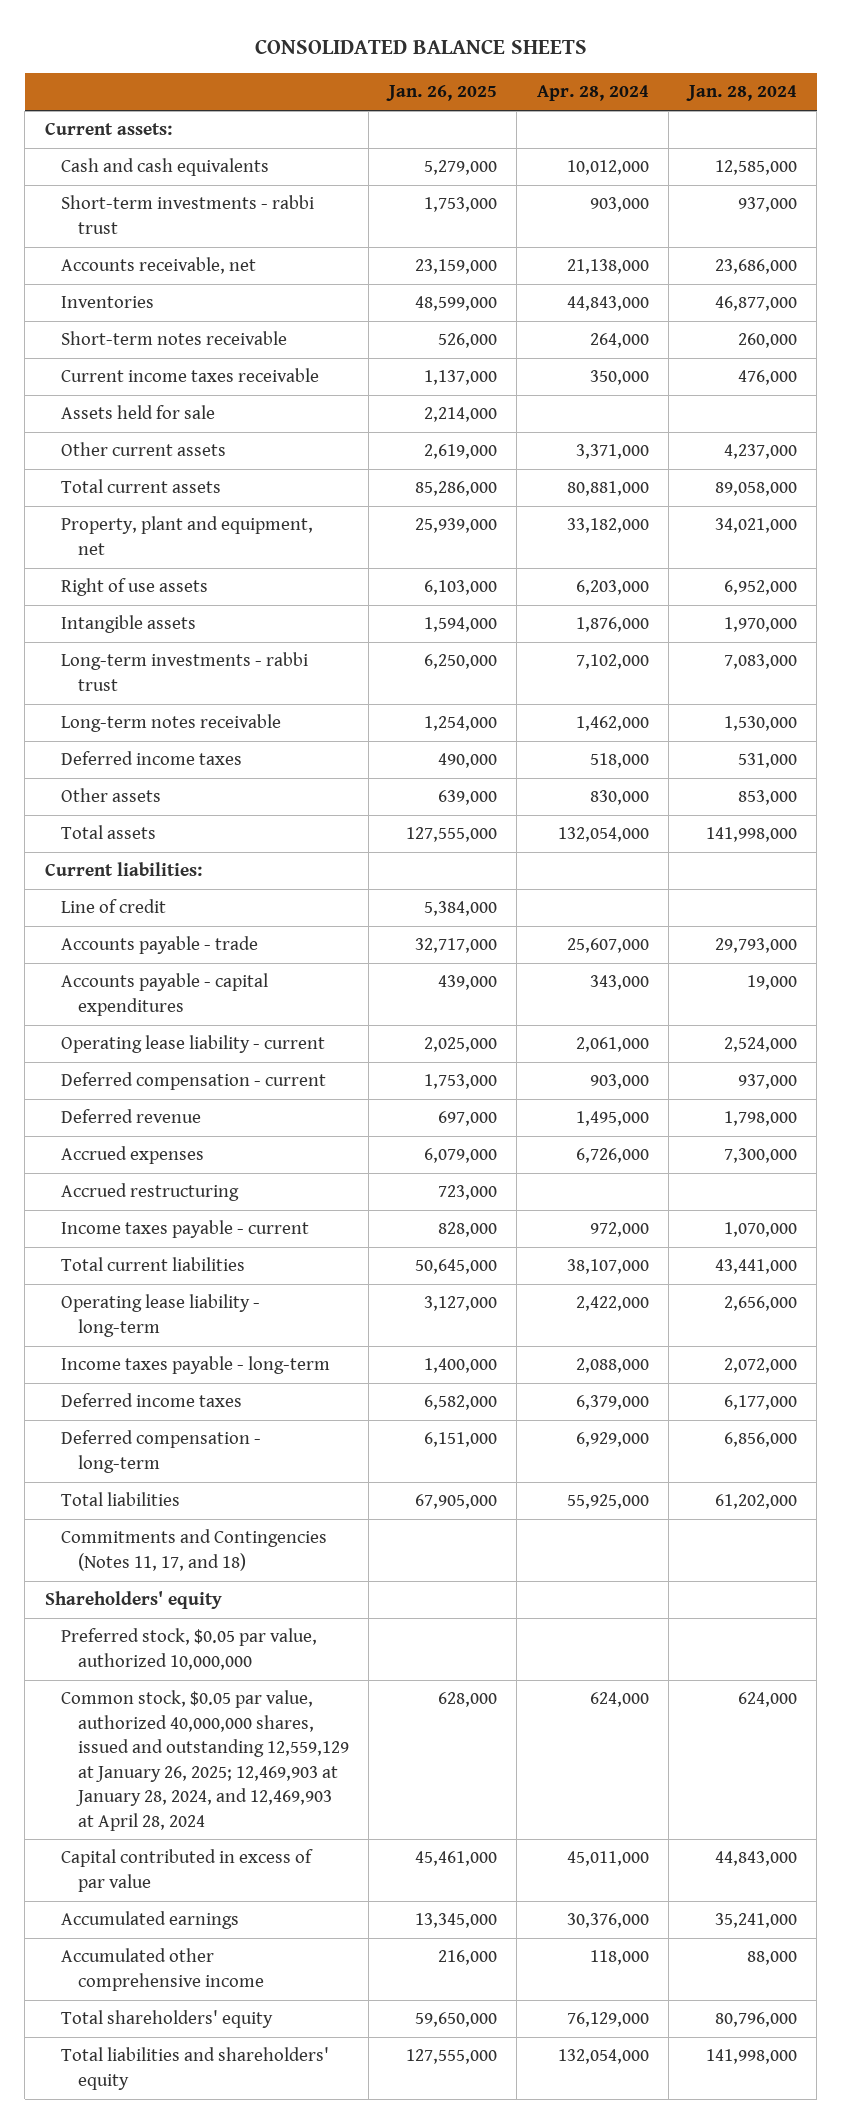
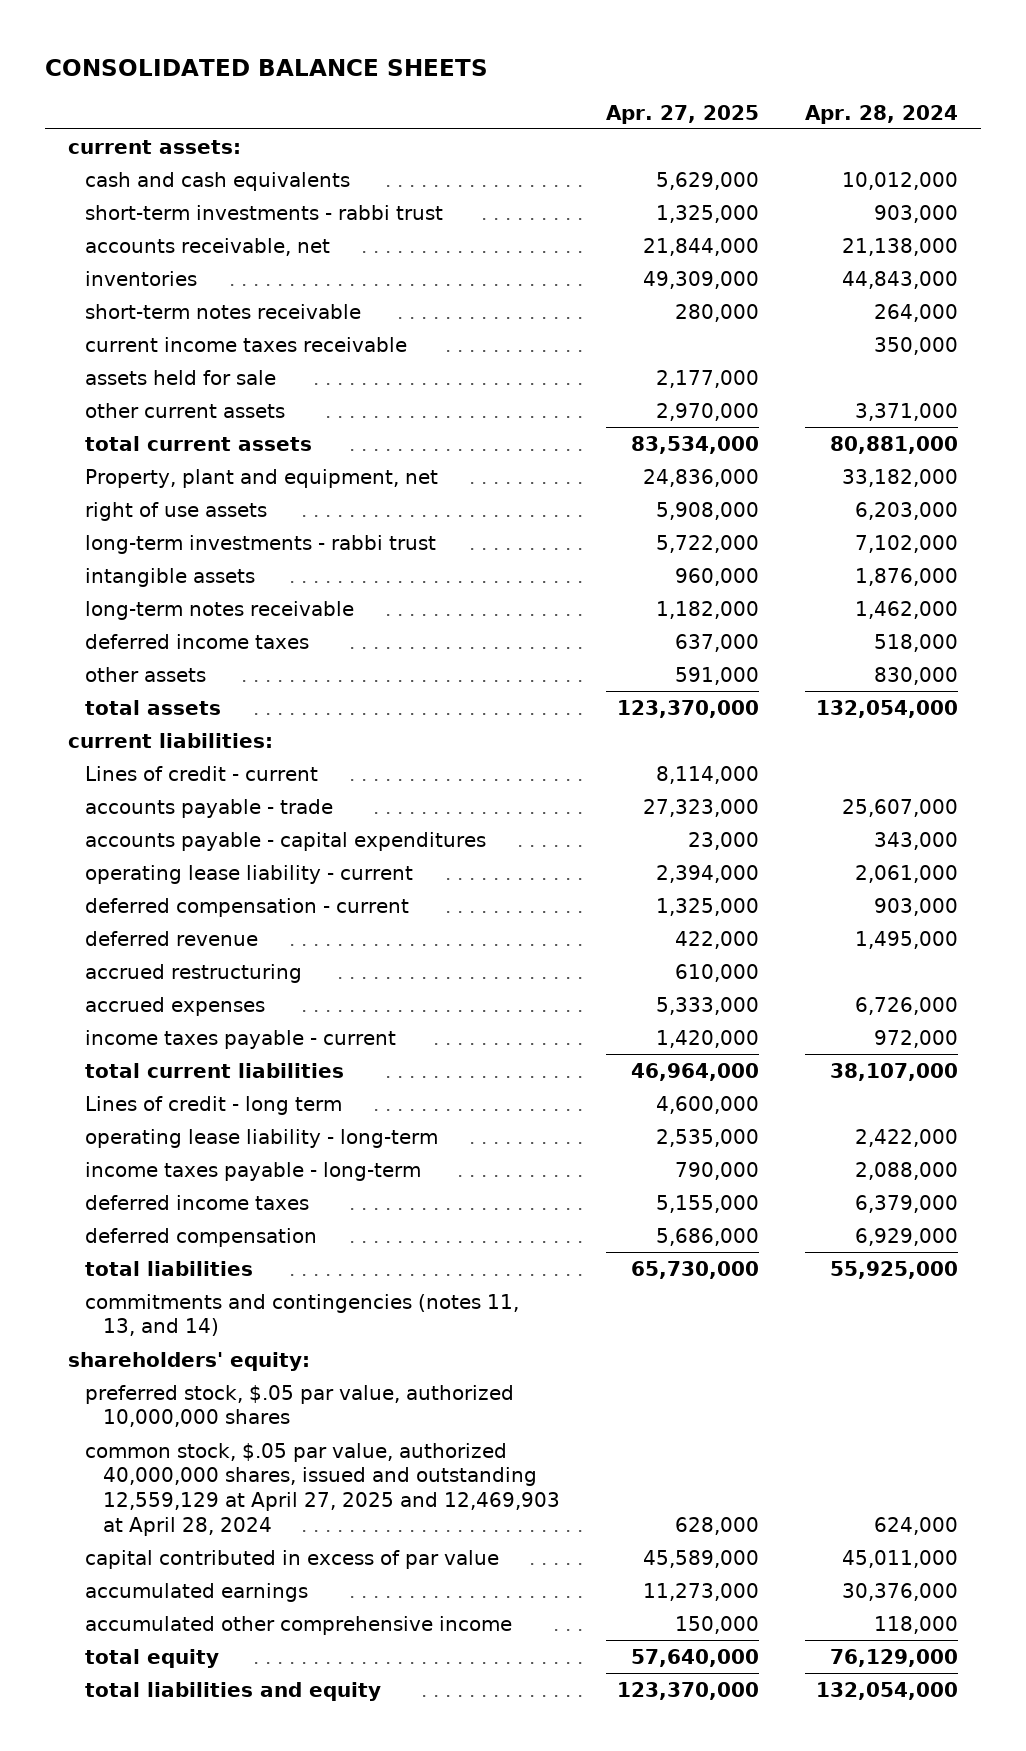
- | Jan. 26, 2025 | Apr. 28, 2024 | Jan. 28, 2024
+ | Apr. 27, 2025 | Apr. 28, 2024
- Current assets:
- Cash and cash equivalents | 5,279,000 | 10,012,000 | 12,585,000
- Short-term investments - rabbi trust | 1,753,000 | 903,000 | 937,000
- Accounts receivable, net | 23,159,000 | 21,138,000 | 23,686,000
- Inventories | 48,599,000 | 44,843,000 | 46,877,000
- Short-term notes receivable | 526,000 | 264,000 | 260,000
- Current income taxes receivable | 1,137,000 | 350,000 | 476,000
- Assets held for sale | 2,214,000 | |
- Other current assets | 2,619,000 | 3,371,000 | 4,237,000
- Total current assets | 85,286,000 | 80,881,000 | 89,058,000
+ current assets:
+ cash and cash equivalents | 5,629,000 | 10,012,000
+ short-term investments - rabbi trust | 1,325,000 | 903,000
+ accounts receivable, net | 21,844,000 | 21,138,000
+ inventories | 49,309,000 | 44,843,000
+ short-term notes receivable | 280,000 | 264,000
+ current income taxes receivable | | 350,000
+ assets held for sale | 2,177,000 |
+ other current assets | 2,970,000 | 3,371,000
+ total current assets | 83,534,000 | 80,881,000
- Right of use assets | 6,103,000 | 6,203,000 | 6,952,000
- Intangible assets | 1,594,000 | 1,876,000 | 1,970,000
- Long-term investments - rabbi trust | 6,250,000 | 7,102,000 | 7,083,000
- Long-term notes receivable | 1,254,000 | 1,462,000 | 1,530,000
- Deferred income taxes | 490,000 | 518,000 | 531,000
- Other assets | 639,000 | 830,000 | 853,000
- Total assets | 127,555,000 | 132,054,000 | 141,998,000
- Current liabilities:
- Line of credit | 5,384,000 | |
- Accounts payable - trade | 32,717,000 | 25,607,000 | 29,793,000
- Accounts payable - capital expenditures | 439,000 | 343,000 | 19,000
- Operating lease liability - current | 2,025,000 | 2,061,000 | 2,524,000
- Deferred compensation - current | 1,753,000 | 903,000 | 937,000
- Deferred revenue | 697,000 | 1,495,000 | 1,798,000
- Accrued expenses | 6,079,000 | 6,726,000 | 7,300,000
- Accrued restructuring | 723,000 | |
- Income taxes payable - current | 828,000 | 972,000 | 1,070,000
- Total current liabilities | 50,645,000 | 38,107,000 | 43,441,000
- Operating lease liability - long-term | 3,127,000 | 2,422,000 | 2,656,000
- Income taxes payable - long-term | 1,400,000 | 2,088,000 | 2,072,000
- Deferred income taxes | 6,582,000 | 6,379,000 | 6,177,000
- Deferred compensation - long-term | 6,151,000 | 6,929,000 | 6,856,000
- Total liabilities | 67,905,000 | 55,925,000 | 61,202,000
- Commitments and Contingencies (Notes 11, 17, and 18)
- Shareholders' equity
- Preferred stock, $0.05 par value, authorized 10,000,000
- Common stock, $0.05 par value, authorized 40,000,000 shares, issued and outstanding 12,559,129 at January 26, 2025; 12,469,903 at January 28, 2024, and 12,469,903 at April 28, 2024 | 628,000 | 624,000 | 624,000
- Capital contributed in excess of par value | 45,461,000 | 45,011,000 | 44,843,000
- Accumulated earnings | 13,345,000 | 30,376,000 | 35,241,000
- Accumulated other comprehensive income | 216,000 | 118,000 | 88,000
- Total shareholders' equity | 59,650,000 | 76,129,000 | 80,796,000
- Total liabilities and shareholders' equity | 127,555,000 | 132,054,000 | 141,998,000
+ right of use assets | 5,908,000 | 6,203,000
+ long-term investments - rabbi trust | 5,722,000 | 7,102,000
+ intangible assets | 960,000 | 1,876,000
+ long-term notes receivable | 1,182,000 | 1,462,000
+ deferred income taxes | 637,000 | 518,000
+ other assets | 591,000 | 830,000
+ total assets | 123,370,000 | 132,054,000
+ current liabilities:
+ Lines of credit - current | 8,114,000 |
+ accounts payable - trade | 27,323,000 | 25,607,000
+ accounts payable - capital expenditures | 23,000 | 343,000
+ operating lease liability - current | 2,394,000 | 2,061,000
+ deferred compensation - current | 1,325,000 | 903,000
+ deferred revenue | 422,000 | 1,495,000
+ accrued restructuring | 610,000 |
+ accrued expenses | 5,333,000 | 6,726,000
+ income taxes payable - current | 1,420,000 | 972,000
+ total current liabilities | 46,964,000 | 38,107,000
+ Lines of credit - long term | 4,600,000 |
+ operating lease liability - long-term | 2,535,000 | 2,422,000
+ income taxes payable - long-term | 790,000 | 2,088,000
+ deferred income taxes | 5,155,000 | 6,379,000
+ deferred compensation | 5,686,000 | 6,929,000
+ total liabilities | 65,730,000 | 55,925,000
+ commitments and contingencies (notes 11, 13, and 14)
+ shareholders' equity:
+ preferred stock, $.05 par value, authorized 10,000,000 shares
+ common stock, $.05 par value, authorized 40,000,000 shares, issued and outstanding 12,559,129 at April 27, 2025 and 12,469,903 at April 28, 2024 | 628,000 | 624,000
+ capital contributed in excess of par value | 45,589,000 | 45,011,000
+ accumulated earnings | 11,273,000 | 30,376,000
+ accumulated other comprehensive income | 150,000 | 118,000
+ total equity | 57,640,000 | 76,129,000
+ total liabilities and equity | 123,370,000 | 132,054,000

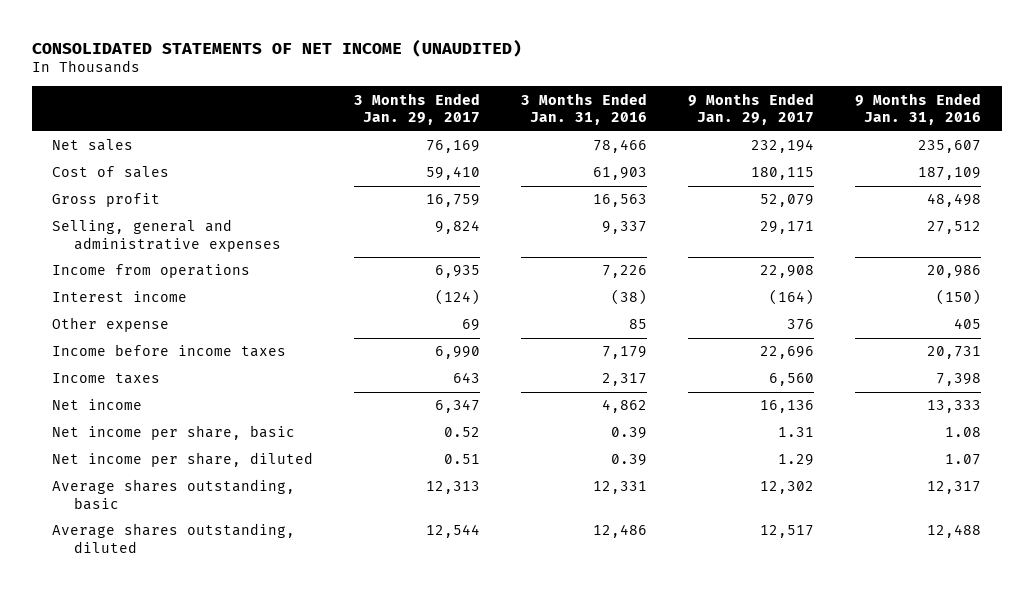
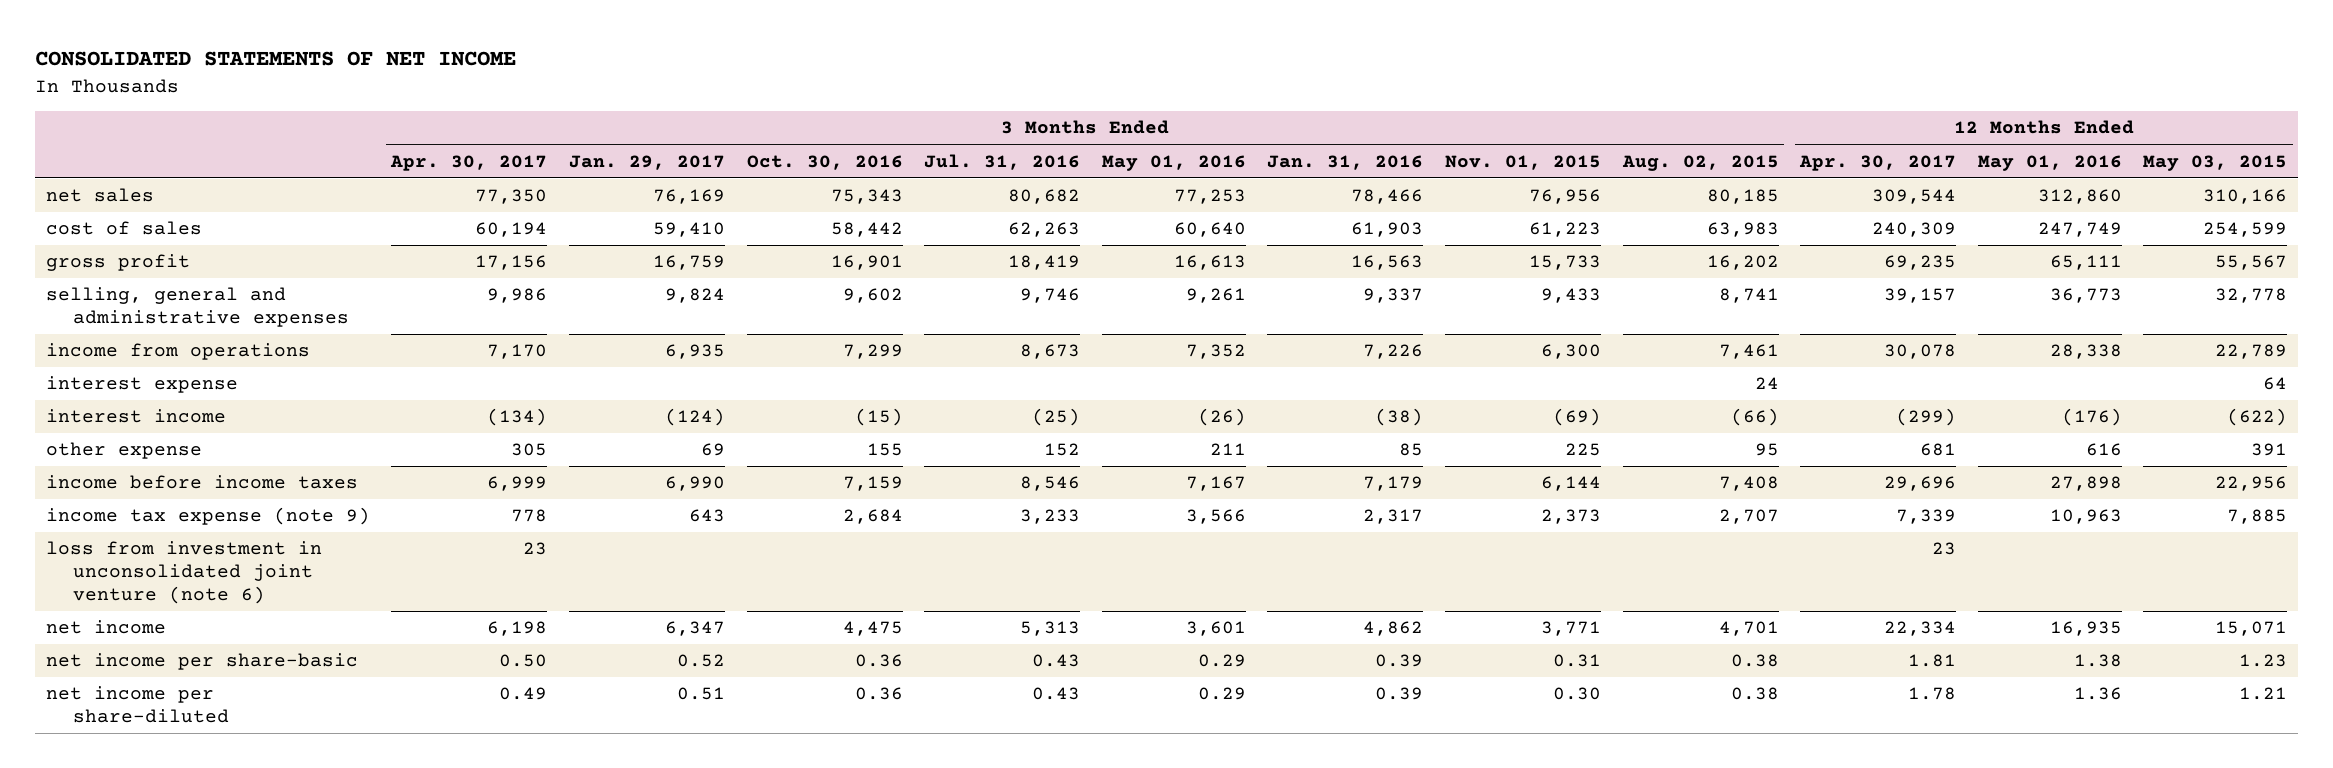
- CONSOLIDATED STATEMENTS OF NET INCOME (UNAUDITED)
+ CONSOLIDATED STATEMENTS OF NET INCOME
- | 3 Months Ended Jan. 29, 2017 | 3 Months Ended Jan. 31, 2016 | 9 Months Ended Jan. 29, 2017 | 9 Months Ended Jan. 31, 2016
+ | 3 Months Ended Apr. 30, 2017 | 3 Months Ended Jan. 29, 2017 | 3 Months Ended Oct. 30, 2016 | 3 Months Ended Jul. 31, 2016 | 3 Months Ended May 01, 2016 | 3 Months Ended Jan. 31, 2016 | 3 Months Ended Nov. 01, 2015 | 3 Months Ended Aug. 02, 2015 | 12 Months Ended Apr. 30, 2017 | 12 Months Ended May 01, 2016 | 12 Months Ended May 03, 2015
- Net sales | 76,169 | 78,466 | 232,194 | 235,607
- Cost of sales | 59,410 | 61,903 | 180,115 | 187,109
- Gross profit | 16,759 | 16,563 | 52,079 | 48,498
- Selling, general and administrative expenses | 9,824 | 9,337 | 29,171 | 27,512
- Income from operations | 6,935 | 7,226 | 22,908 | 20,986
- Interest income | (124) | (38) | (164) | (150)
- Other expense | 69 | 85 | 376 | 405
- Income before income taxes | 6,990 | 7,179 | 22,696 | 20,731
- Income taxes | 643 | 2,317 | 6,560 | 7,398
- Net income | 6,347 | 4,862 | 16,136 | 13,333
- Net income per share, basic | 0.52 | 0.39 | 1.31 | 1.08
- Net income per share, diluted | 0.51 | 0.39 | 1.29 | 1.07
- Average shares outstanding, basic | 12,313 | 12,331 | 12,302 | 12,317
- Average shares outstanding, diluted | 12,544 | 12,486 | 12,517 | 12,488
+ net sales | 77,350 | 76,169 | 75,343 | 80,682 | 77,253 | 78,466 | 76,956 | 80,185 | 309,544 | 312,860 | 310,166
+ cost of sales | 60,194 | 59,410 | 58,442 | 62,263 | 60,640 | 61,903 | 61,223 | 63,983 | 240,309 | 247,749 | 254,599
+ gross profit | 17,156 | 16,759 | 16,901 | 18,419 | 16,613 | 16,563 | 15,733 | 16,202 | 69,235 | 65,111 | 55,567
+ selling, general and administrative expenses | 9,986 | 9,824 | 9,602 | 9,746 | 9,261 | 9,337 | 9,433 | 8,741 | 39,157 | 36,773 | 32,778
+ income from operations | 7,170 | 6,935 | 7,299 | 8,673 | 7,352 | 7,226 | 6,300 | 7,461 | 30,078 | 28,338 | 22,789
+ interest expense | | | | | | | | 24 | | | 64
+ interest income | (134) | (124) | (15) | (25) | (26) | (38) | (69) | (66) | (299) | (176) | (622)
+ other expense | 305 | 69 | 155 | 152 | 211 | 85 | 225 | 95 | 681 | 616 | 391
+ income before income taxes | 6,999 | 6,990 | 7,159 | 8,546 | 7,167 | 7,179 | 6,144 | 7,408 | 29,696 | 27,898 | 22,956
+ income tax expense (note 9) | 778 | 643 | 2,684 | 3,233 | 3,566 | 2,317 | 2,373 | 2,707 | 7,339 | 10,963 | 7,885
+ loss from investment in unconsolidated joint venture (note 6) | 23 | | | | | | | | 23 | |
+ net income | 6,198 | 6,347 | 4,475 | 5,313 | 3,601 | 4,862 | 3,771 | 4,701 | 22,334 | 16,935 | 15,071
+ net income per share-basic | 0.50 | 0.52 | 0.36 | 0.43 | 0.29 | 0.39 | 0.31 | 0.38 | 1.81 | 1.38 | 1.23
+ net income per share-diluted | 0.49 | 0.51 | 0.36 | 0.43 | 0.29 | 0.39 | 0.30 | 0.38 | 1.78 | 1.36 | 1.21

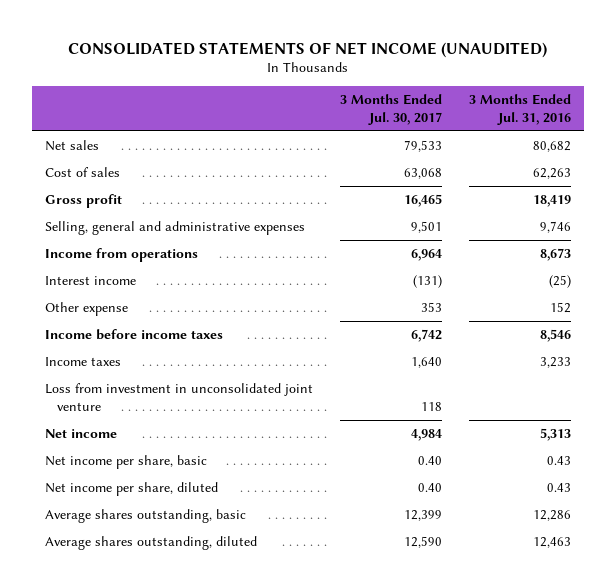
- CONSOLIDATED STATEMENTS OF NET INCOME
+ CONSOLIDATED STATEMENTS OF NET INCOME (UNAUDITED)
- | 3 Months Ended Apr. 30, 2017 | 3 Months Ended Jan. 29, 2017 | 3 Months Ended Oct. 30, 2016 | 3 Months Ended Jul. 31, 2016 | 3 Months Ended May 01, 2016 | 3 Months Ended Jan. 31, 2016 | 3 Months Ended Nov. 01, 2015 | 3 Months Ended Aug. 02, 2015 | 12 Months Ended Apr. 30, 2017 | 12 Months Ended May 01, 2016 | 12 Months Ended May 03, 2015
+ | 3 Months Ended Jul. 30, 2017 | 3 Months Ended Jul. 31, 2016
- net sales | 77,350 | 76,169 | 75,343 | 80,682 | 77,253 | 78,466 | 76,956 | 80,185 | 309,544 | 312,860 | 310,166
- cost of sales | 60,194 | 59,410 | 58,442 | 62,263 | 60,640 | 61,903 | 61,223 | 63,983 | 240,309 | 247,749 | 254,599
- gross profit | 17,156 | 16,759 | 16,901 | 18,419 | 16,613 | 16,563 | 15,733 | 16,202 | 69,235 | 65,111 | 55,567
- selling, general and administrative expenses | 9,986 | 9,824 | 9,602 | 9,746 | 9,261 | 9,337 | 9,433 | 8,741 | 39,157 | 36,773 | 32,778
- income from operations | 7,170 | 6,935 | 7,299 | 8,673 | 7,352 | 7,226 | 6,300 | 7,461 | 30,078 | 28,338 | 22,789
- interest expense | | | | | | | | 24 | | | 64
- interest income | (134) | (124) | (15) | (25) | (26) | (38) | (69) | (66) | (299) | (176) | (622)
- other expense | 305 | 69 | 155 | 152 | 211 | 85 | 225 | 95 | 681 | 616 | 391
- income before income taxes | 6,999 | 6,990 | 7,159 | 8,546 | 7,167 | 7,179 | 6,144 | 7,408 | 29,696 | 27,898 | 22,956
- income tax expense (note 9) | 778 | 643 | 2,684 | 3,233 | 3,566 | 2,317 | 2,373 | 2,707 | 7,339 | 10,963 | 7,885
- loss from investment in unconsolidated joint venture (note 6) | 23 | | | | | | | | 23 | |
- net income | 6,198 | 6,347 | 4,475 | 5,313 | 3,601 | 4,862 | 3,771 | 4,701 | 22,334 | 16,935 | 15,071
- net income per share-basic | 0.50 | 0.52 | 0.36 | 0.43 | 0.29 | 0.39 | 0.31 | 0.38 | 1.81 | 1.38 | 1.23
- net income per share-diluted | 0.49 | 0.51 | 0.36 | 0.43 | 0.29 | 0.39 | 0.30 | 0.38 | 1.78 | 1.36 | 1.21
+ Net sales | 79,533 | 80,682
+ Cost of sales | 63,068 | 62,263
+ Gross profit | 16,465 | 18,419
+ Selling, general and administrative expenses | 9,501 | 9,746
+ Income from operations | 6,964 | 8,673
+ Interest income | (131) | (25)
+ Other expense | 353 | 152
+ Income before income taxes | 6,742 | 8,546
+ Income taxes | 1,640 | 3,233
+ Loss from investment in unconsolidated joint venture | 118 |
+ Net income | 4,984 | 5,313
+ Net income per share, basic | 0.40 | 0.43
+ Net income per share, diluted | 0.40 | 0.43
+ Average shares outstanding, basic | 12,399 | 12,286
+ Average shares outstanding, diluted | 12,590 | 12,463

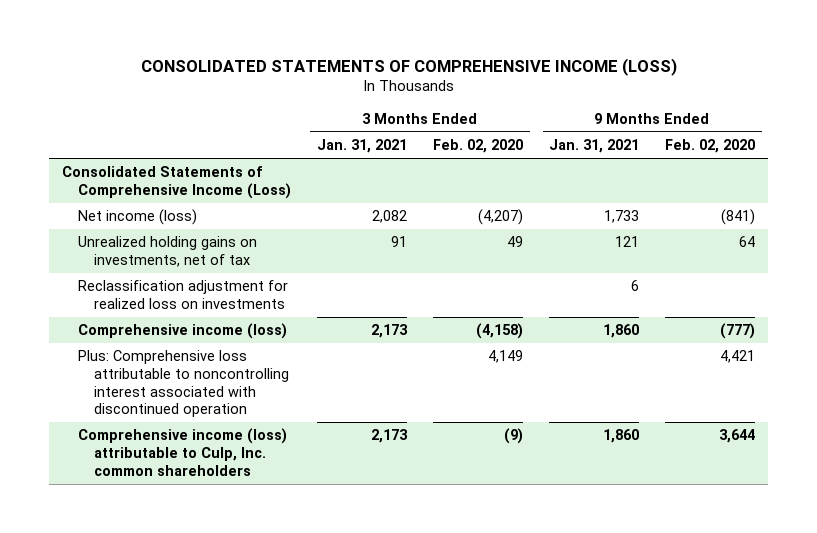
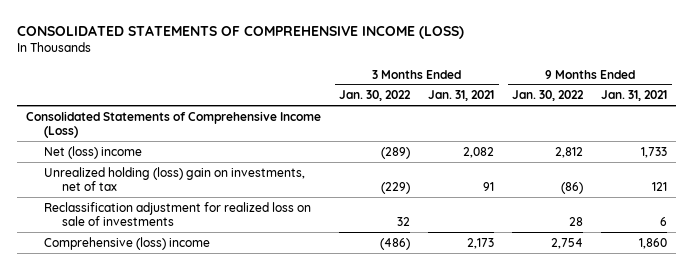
- | 3 Months Ended Jan. 31, 2021 | 3 Months Ended Feb. 02, 2020 | 9 Months Ended Jan. 31, 2021 | 9 Months Ended Feb. 02, 2020
+ | 3 Months Ended Jan. 30, 2022 | 3 Months Ended Jan. 31, 2021 | 9 Months Ended Jan. 30, 2022 | 9 Months Ended Jan. 31, 2021
- Net income (loss) | 2,082 | (4,207) | 1,733 | (841)
- Unrealized holding gains on investments, net of tax | 91 | 49 | 121 | 64
- Reclassification adjustment for realized loss on investments | | | 6 |
- Comprehensive income (loss) | 2,173 | (4,158) | 1,860 | (777)
- Plus: Comprehensive loss attributable to noncontrolling interest associated with discontinued operation | | 4,149 | | 4,421
- Comprehensive income (loss) attributable to Culp, Inc. common shareholders | 2,173 | (9) | 1,860 | 3,644
+ Net (loss) income | (289) | 2,082 | 2,812 | 1,733
+ Unrealized holding (loss) gain on investments, net of tax | (229) | 91 | (86) | 121
+ Reclassification adjustment for realized loss on sale of investments | 32 | | 28 | 6
+ Comprehensive (loss) income | (486) | 2,173 | 2,754 | 1,860

